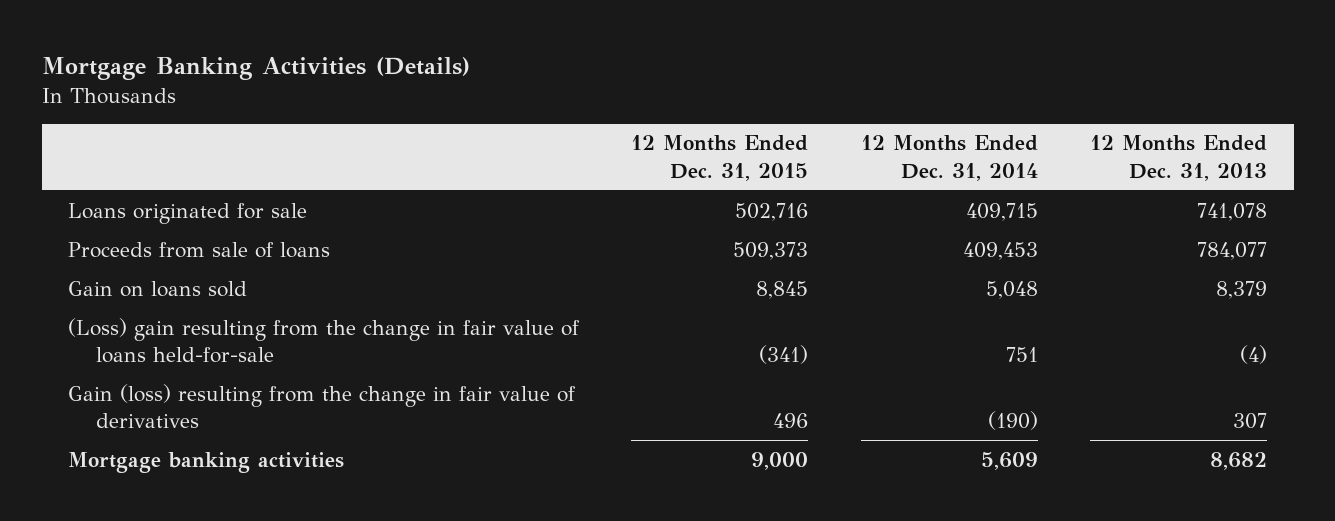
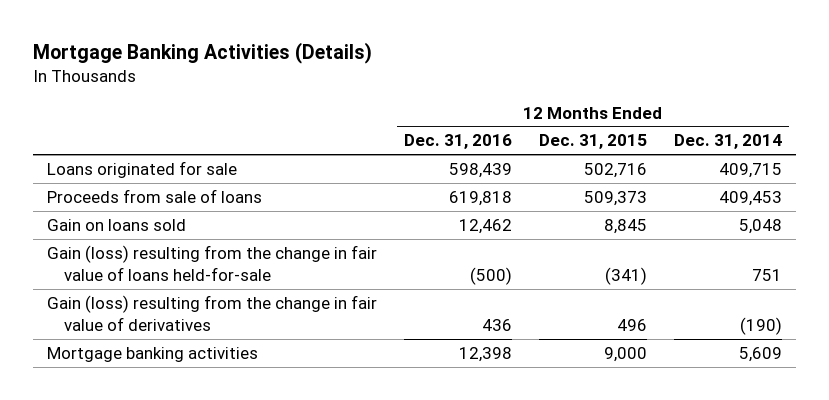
- | 12 Months Ended Dec. 31, 2015 | 12 Months Ended Dec. 31, 2014 | 12 Months Ended Dec. 31, 2013
+ | 12 Months Ended Dec. 31, 2016 | 12 Months Ended Dec. 31, 2015 | 12 Months Ended Dec. 31, 2014
- (Loss) gain resulting from the change in fair value of loans held-for-sale | (341) | 751 | (4)
+ Gain (loss) resulting from the change in fair value of loans held-for-sale | (500) | (341) | 751

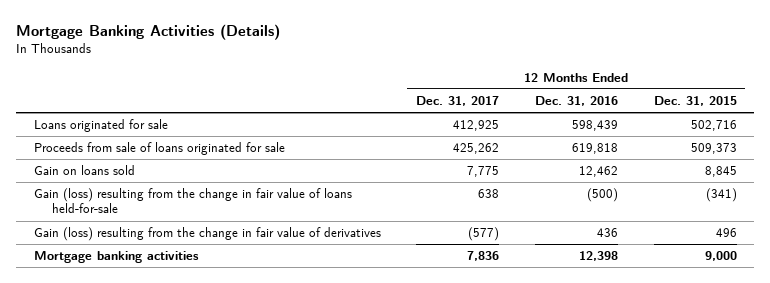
- | 12 Months Ended Dec. 31, 2016 | 12 Months Ended Dec. 31, 2015 | 12 Months Ended Dec. 31, 2014
+ | 12 Months Ended Dec. 31, 2017 | 12 Months Ended Dec. 31, 2016 | 12 Months Ended Dec. 31, 2015
- Proceeds from sale of loans | 619,818 | 509,373 | 409,453
+ Proceeds from sale of loans originated for sale | 425,262 | 619,818 | 509,373

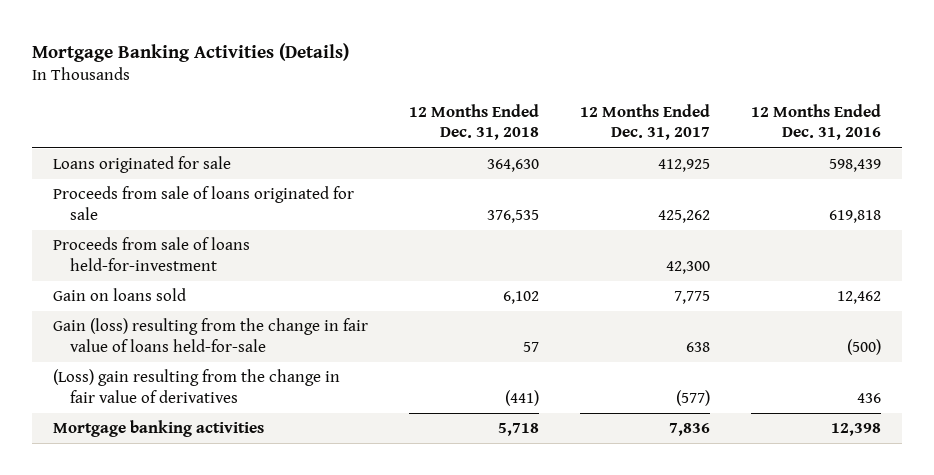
- | 12 Months Ended Dec. 31, 2017 | 12 Months Ended Dec. 31, 2016 | 12 Months Ended Dec. 31, 2015
+ | 12 Months Ended Dec. 31, 2018 | 12 Months Ended Dec. 31, 2017 | 12 Months Ended Dec. 31, 2016
+ Proceeds from sale of loans held-for-investment | | 42,300 |
- Gain (loss) resulting from the change in fair value of derivatives | (577) | 436 | 496
+ (Loss) gain resulting from the change in fair value of derivatives | (441) | (577) | 436

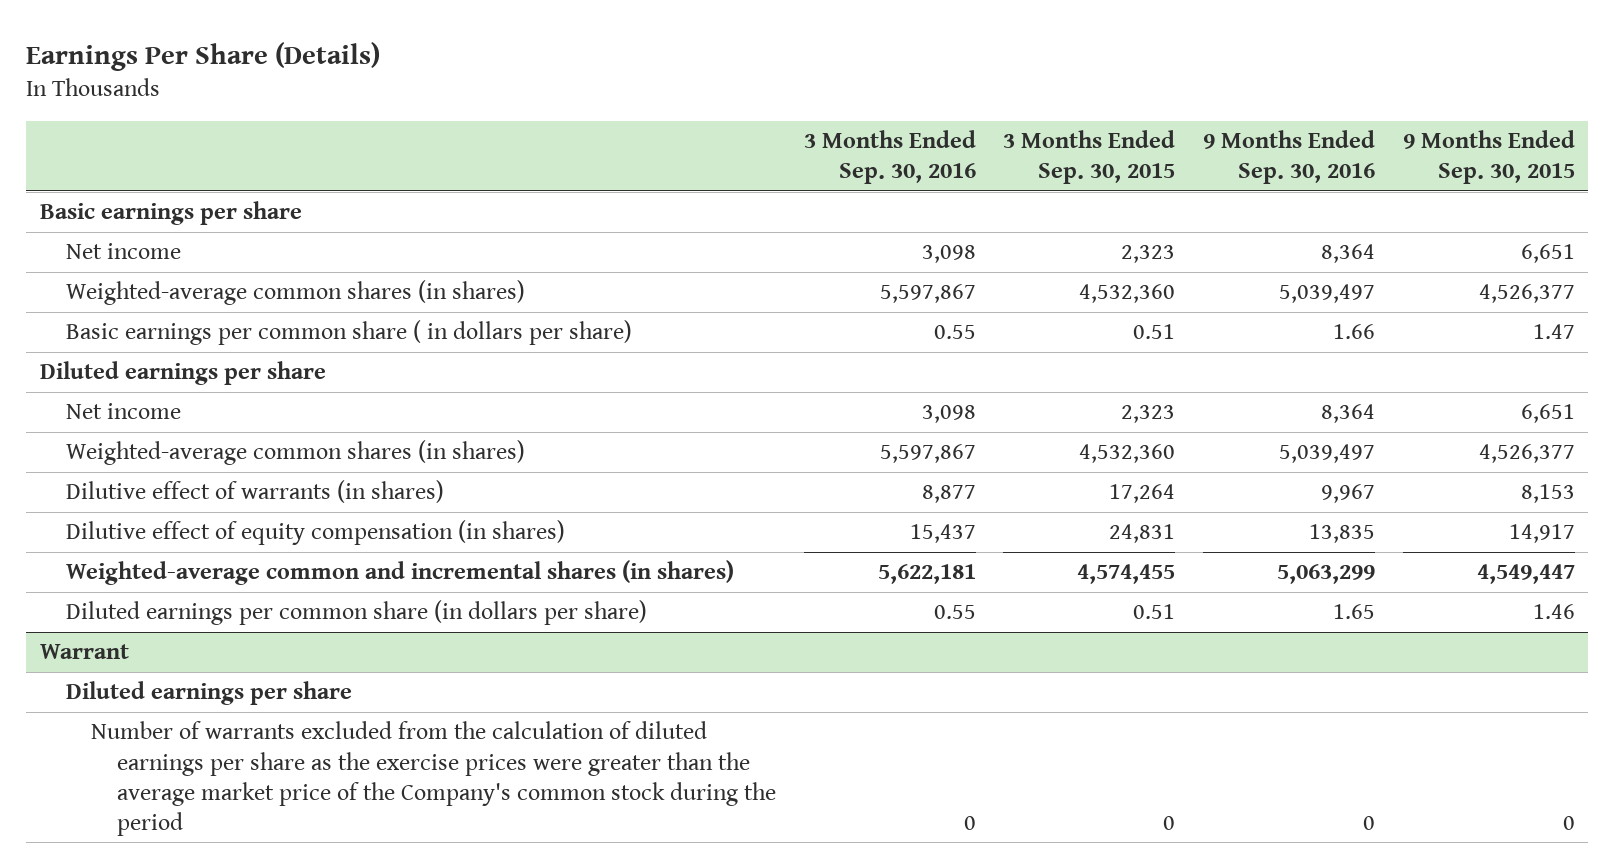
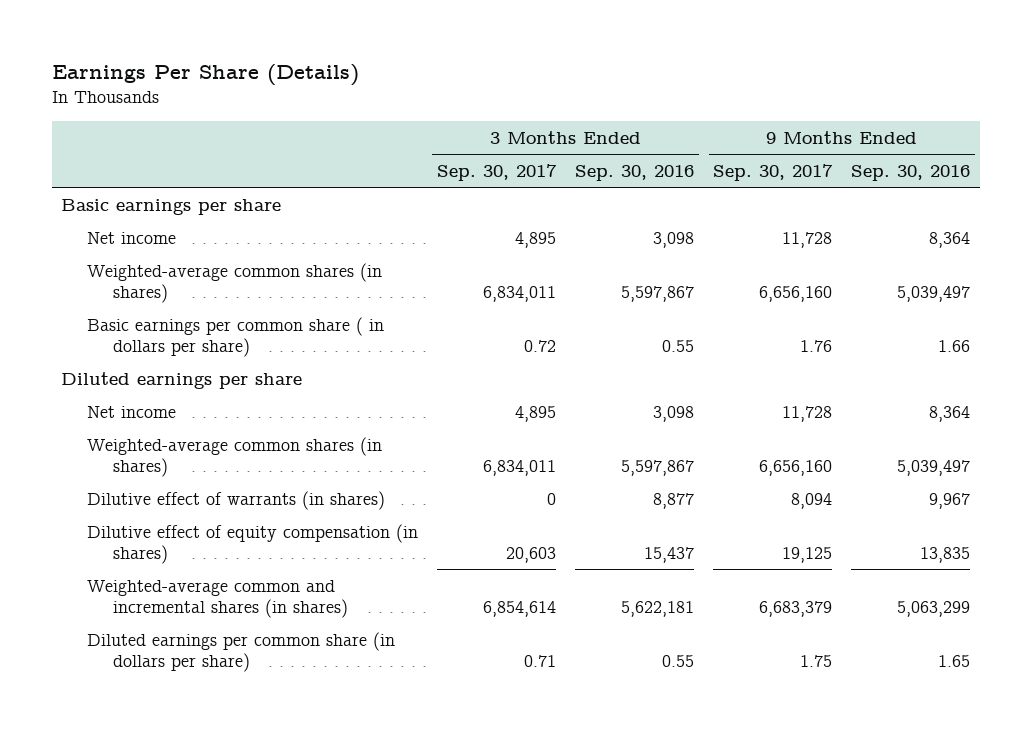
- | 3 Months Ended Sep. 30, 2016 | 3 Months Ended Sep. 30, 2015 | 9 Months Ended Sep. 30, 2016 | 9 Months Ended Sep. 30, 2015
+ | 3 Months Ended Sep. 30, 2017 | 3 Months Ended Sep. 30, 2016 | 9 Months Ended Sep. 30, 2017 | 9 Months Ended Sep. 30, 2016
- Warrant
- Diluted earnings per share
- Number of warrants excluded from the calculation of diluted earnings per share as the exercise prices were greater than the average market price of the Company's common stock during the period | 0 | 0 | 0 | 0

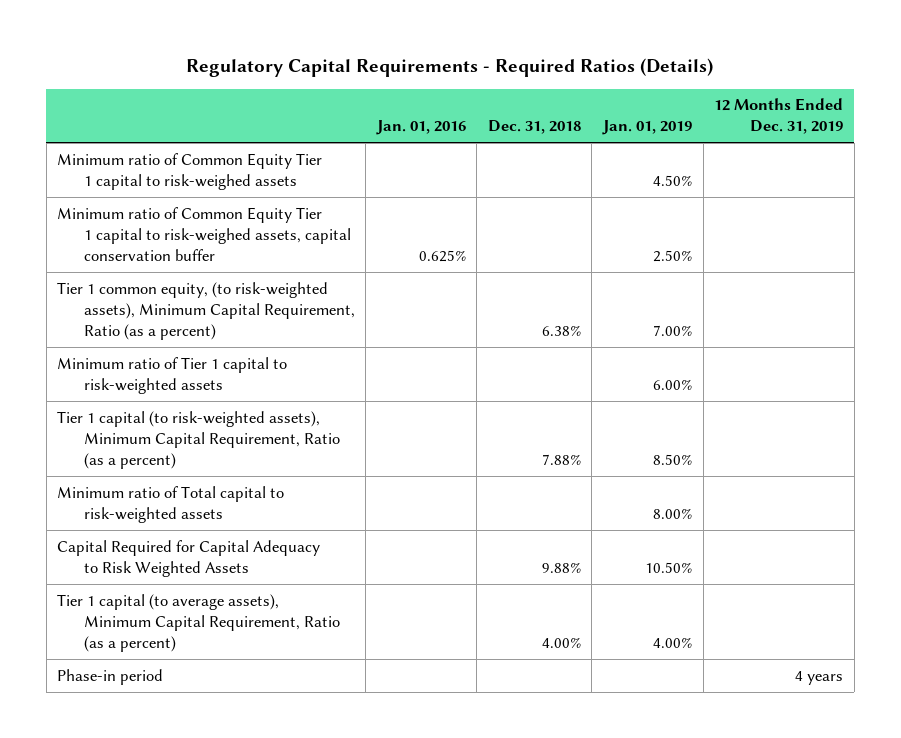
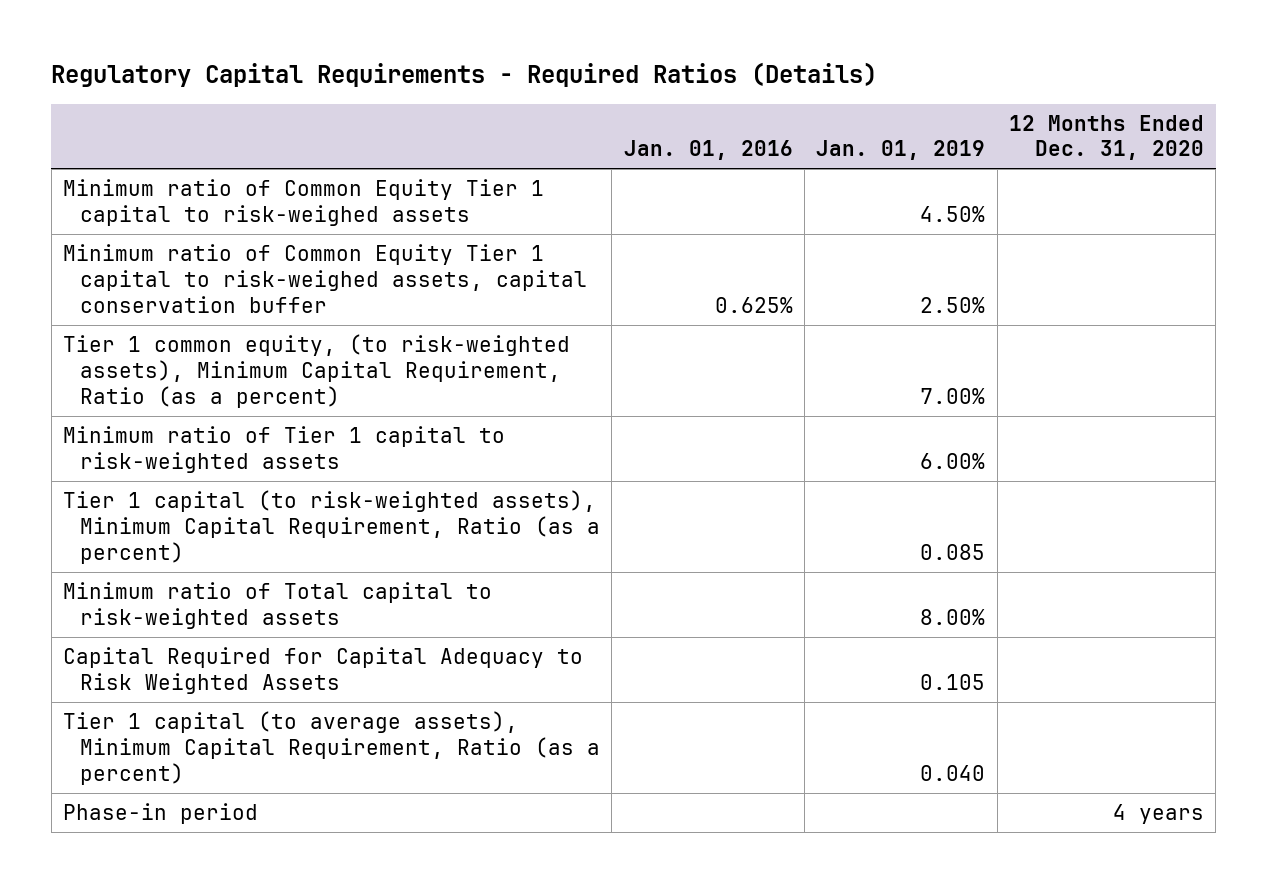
- | Jan. 01, 2016 | Dec. 31, 2018 | Jan. 01, 2019 | 12 Months Ended Dec. 31, 2019
+ | Jan. 01, 2016 | Jan. 01, 2019 | 12 Months Ended Dec. 31, 2020
- Tier 1 capital (to risk-weighted assets), Minimum Capital Requirement, Ratio (as a percent) | | 7.88% | 8.50% |
+ Tier 1 capital (to risk-weighted assets), Minimum Capital Requirement, Ratio (as a percent) | | 0.085 |
- Capital Required for Capital Adequacy to Risk Weighted Assets | | 9.88% | 10.50% |
- Tier 1 capital (to average assets), Minimum Capital Requirement, Ratio (as a percent) | | 4.00% | 4.00% |
+ Capital Required for Capital Adequacy to Risk Weighted Assets | | 0.105 |
+ Tier 1 capital (to average assets), Minimum Capital Requirement, Ratio (as a percent) | | 0.040 |

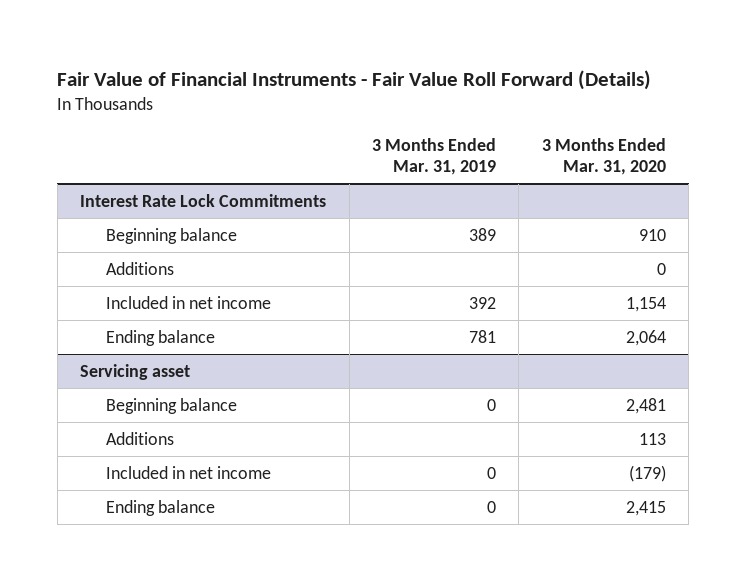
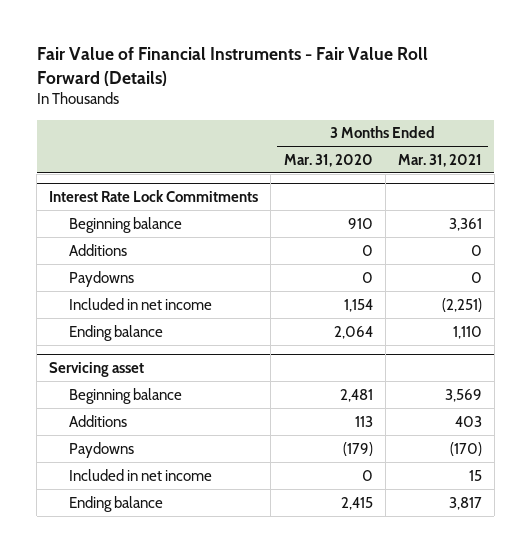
- | 3 Months Ended Mar. 31, 2019 | 3 Months Ended Mar. 31, 2020
+ | 3 Months Ended Mar. 31, 2020 | 3 Months Ended Mar. 31, 2021
@ Interest Rate Lock Commitments
+ Paydowns | 0 | 0
@ Servicing asset
- Included in net income | 0 | (179)
+ Paydowns | (179) | (170)
+ Included in net income | 0 | 15

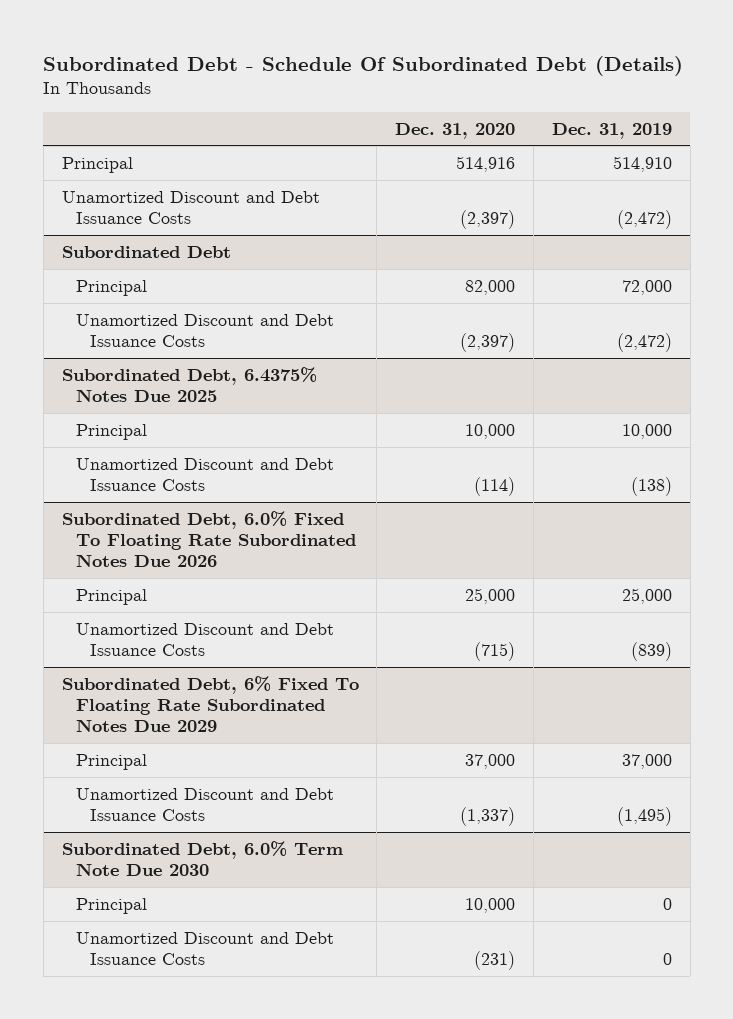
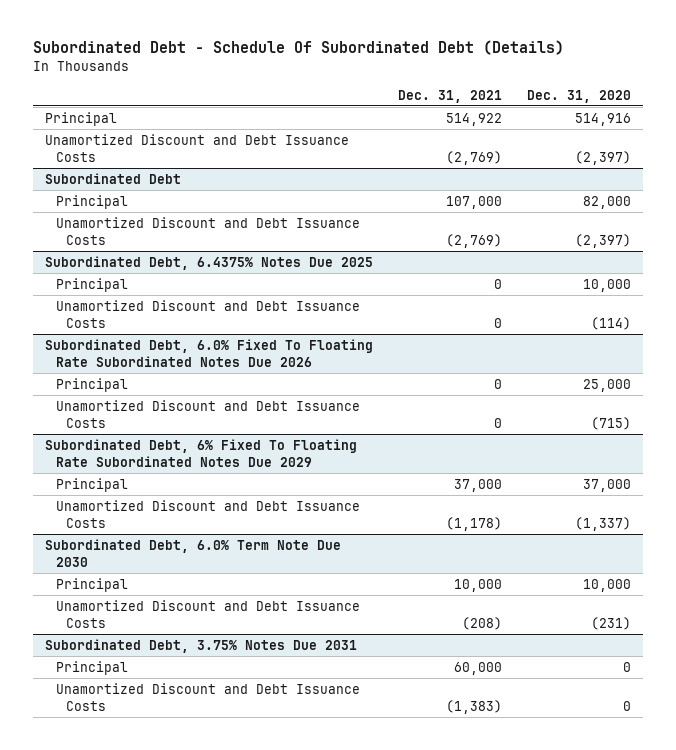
- | Dec. 31, 2020 | Dec. 31, 2019
+ | Dec. 31, 2021 | Dec. 31, 2020
+ Subordinated Debt, 3.75% Notes Due 2031
+ Principal | 60,000 | 0
+ Unamortized Discount and Debt Issuance Costs | (1,383) | 0

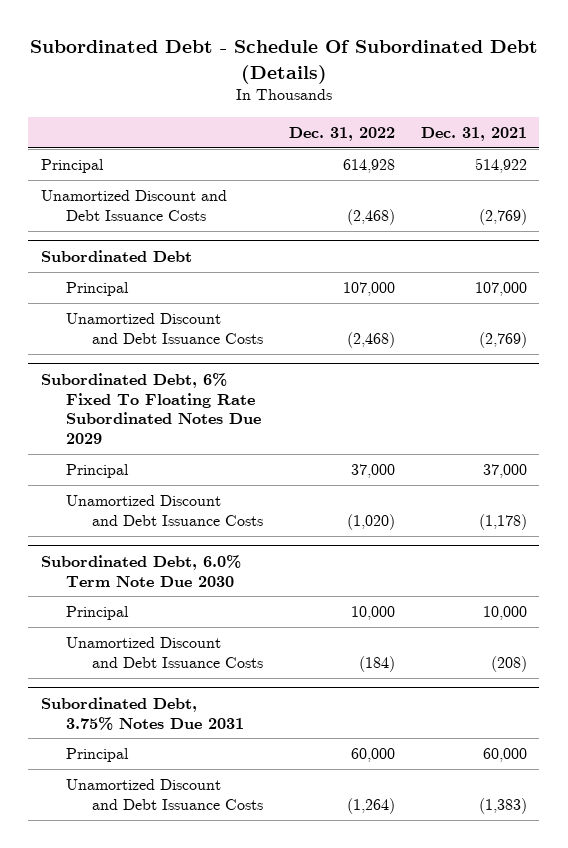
- | Dec. 31, 2021 | Dec. 31, 2020
+ | Dec. 31, 2022 | Dec. 31, 2021
- Subordinated Debt, 6.4375% Notes Due 2025
- Principal | 0 | 10,000
- Unamortized Discount and Debt Issuance Costs | 0 | (114)
- Subordinated Debt, 6.0% Fixed To Floating Rate Subordinated Notes Due 2026
- Principal | 0 | 25,000
- Unamortized Discount and Debt Issuance Costs | 0 | (715)

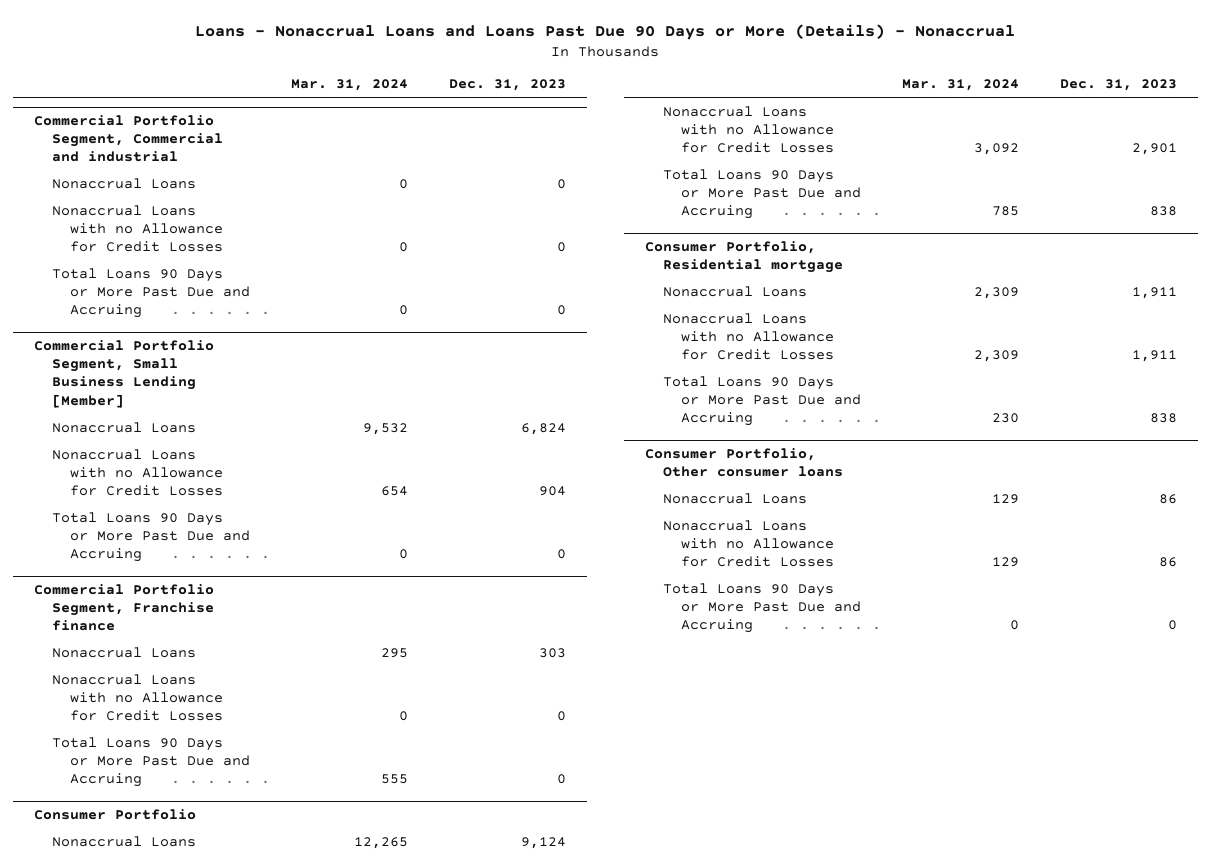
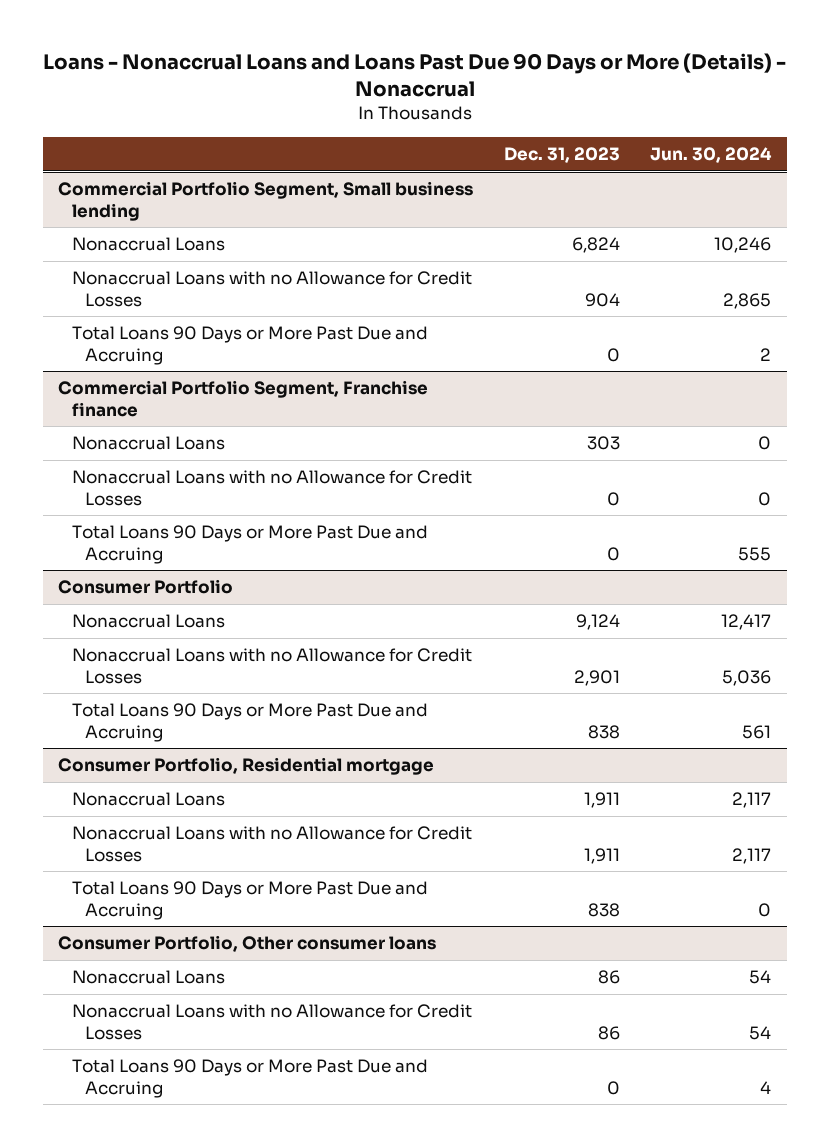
- | Mar. 31, 2024 | Dec. 31, 2023
+ | Dec. 31, 2023 | Jun. 30, 2024
- Commercial Portfolio Segment, Commercial and industrial
- Nonaccrual Loans | 0 | 0
- Nonaccrual Loans with no Allowance for Credit Losses | 0 | 0
- Total Loans 90 Days or More Past Due and Accruing | 0 | 0
- Commercial Portfolio Segment, Small Business Lending [Member]
+ Commercial Portfolio Segment, Small business lending

